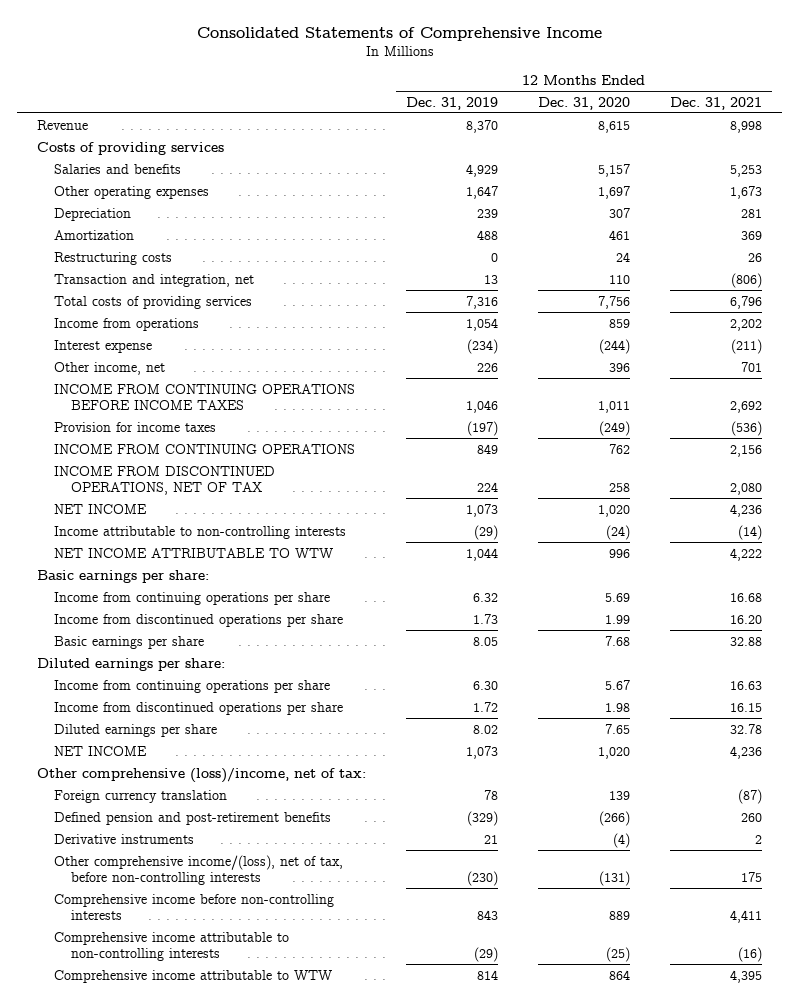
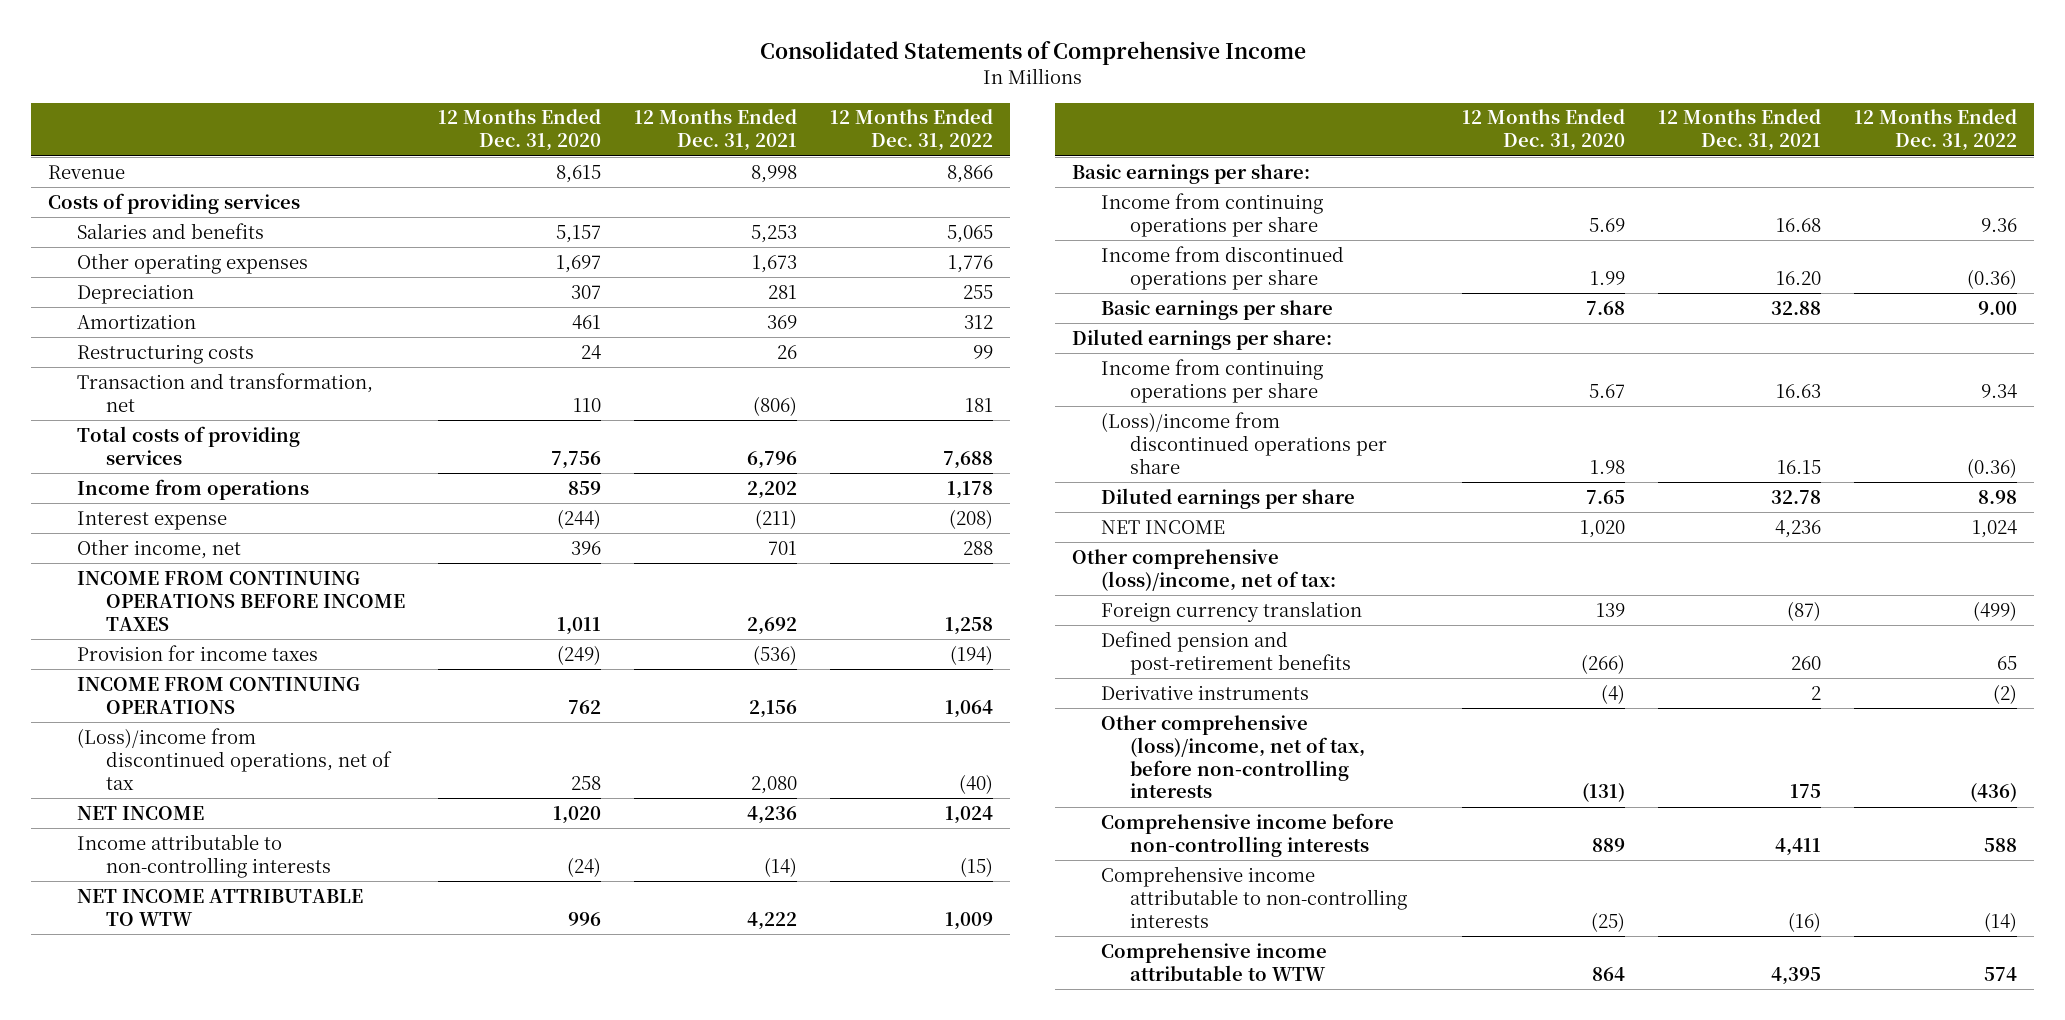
- | 12 Months Ended Dec. 31, 2019 | 12 Months Ended Dec. 31, 2020 | 12 Months Ended Dec. 31, 2021
+ | 12 Months Ended Dec. 31, 2020 | 12 Months Ended Dec. 31, 2021 | 12 Months Ended Dec. 31, 2022
- Transaction and integration, net | 13 | 110 | (806)
+ Transaction and transformation, net | 110 | (806) | 181
- INCOME FROM DISCONTINUED OPERATIONS, NET OF TAX | 224 | 258 | 2,080
+ (Loss)/income from discontinued operations, net of tax | 258 | 2,080 | (40)
- Income from discontinued operations per share | 1.72 | 1.98 | 16.15
+ (Loss)/income from discontinued operations per share | 1.98 | 16.15 | (0.36)
- Other comprehensive income/(loss), net of tax, before non-controlling interests | (230) | (131) | 175
+ Other comprehensive (loss)/income, net of tax, before non-controlling interests | (131) | 175 | (436)

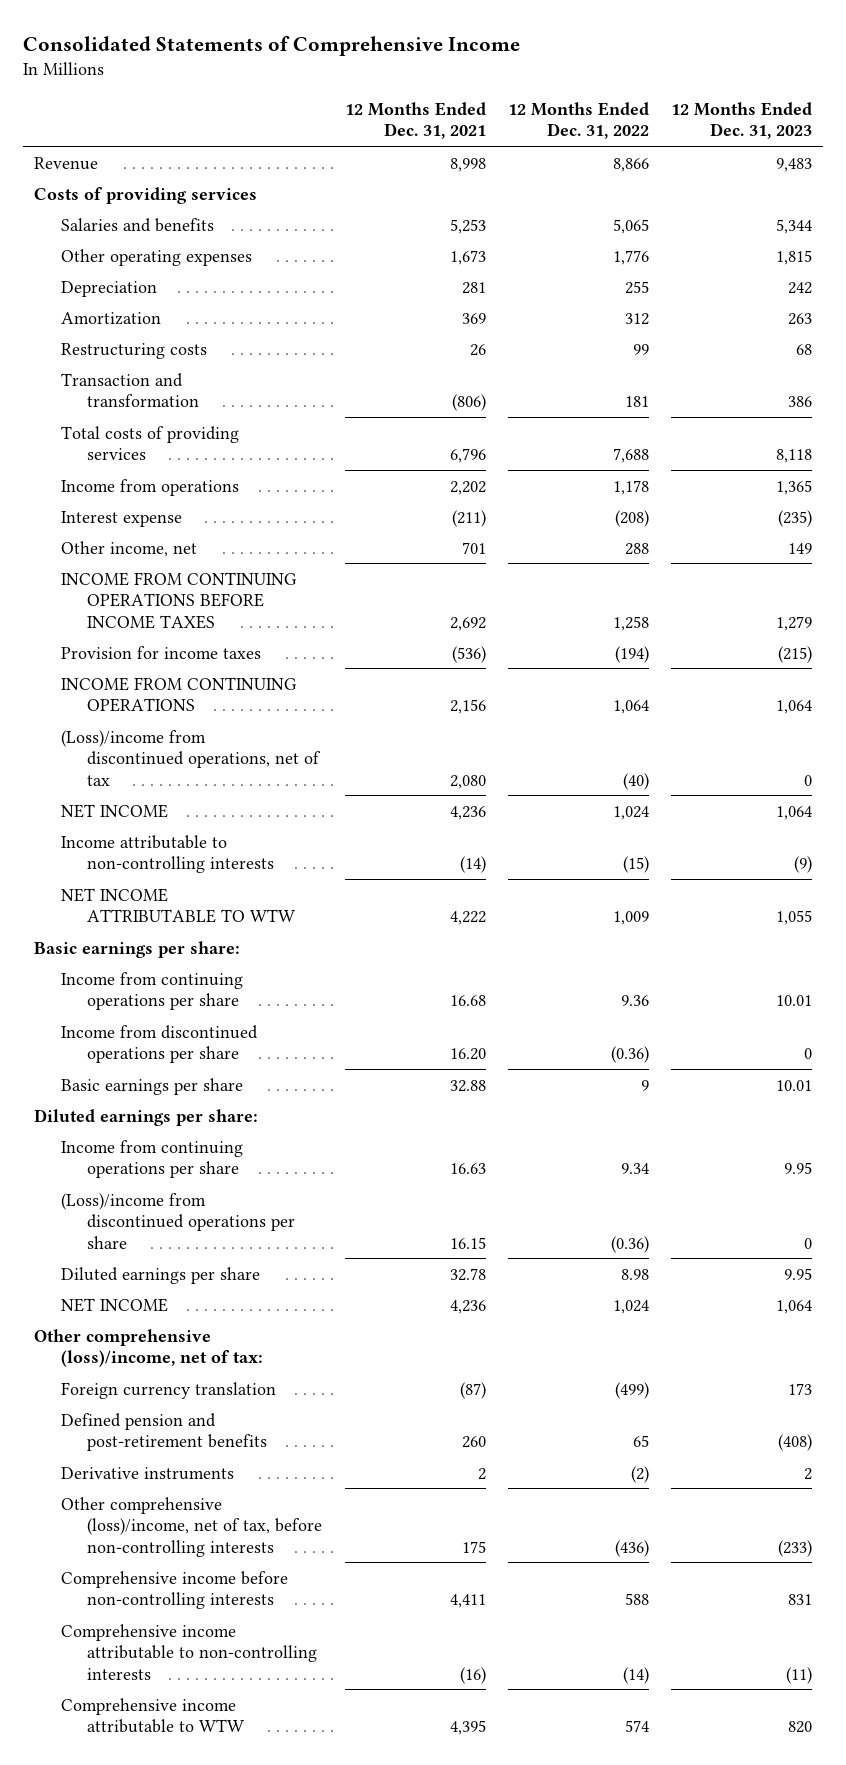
- | 12 Months Ended Dec. 31, 2020 | 12 Months Ended Dec. 31, 2021 | 12 Months Ended Dec. 31, 2022
+ | 12 Months Ended Dec. 31, 2021 | 12 Months Ended Dec. 31, 2022 | 12 Months Ended Dec. 31, 2023
- Transaction and transformation, net | 110 | (806) | 181
+ Transaction and transformation | (806) | 181 | 386
- Basic earnings per share | 7.68 | 32.88 | 9.00
+ Basic earnings per share | 32.88 | 9 | 10.01

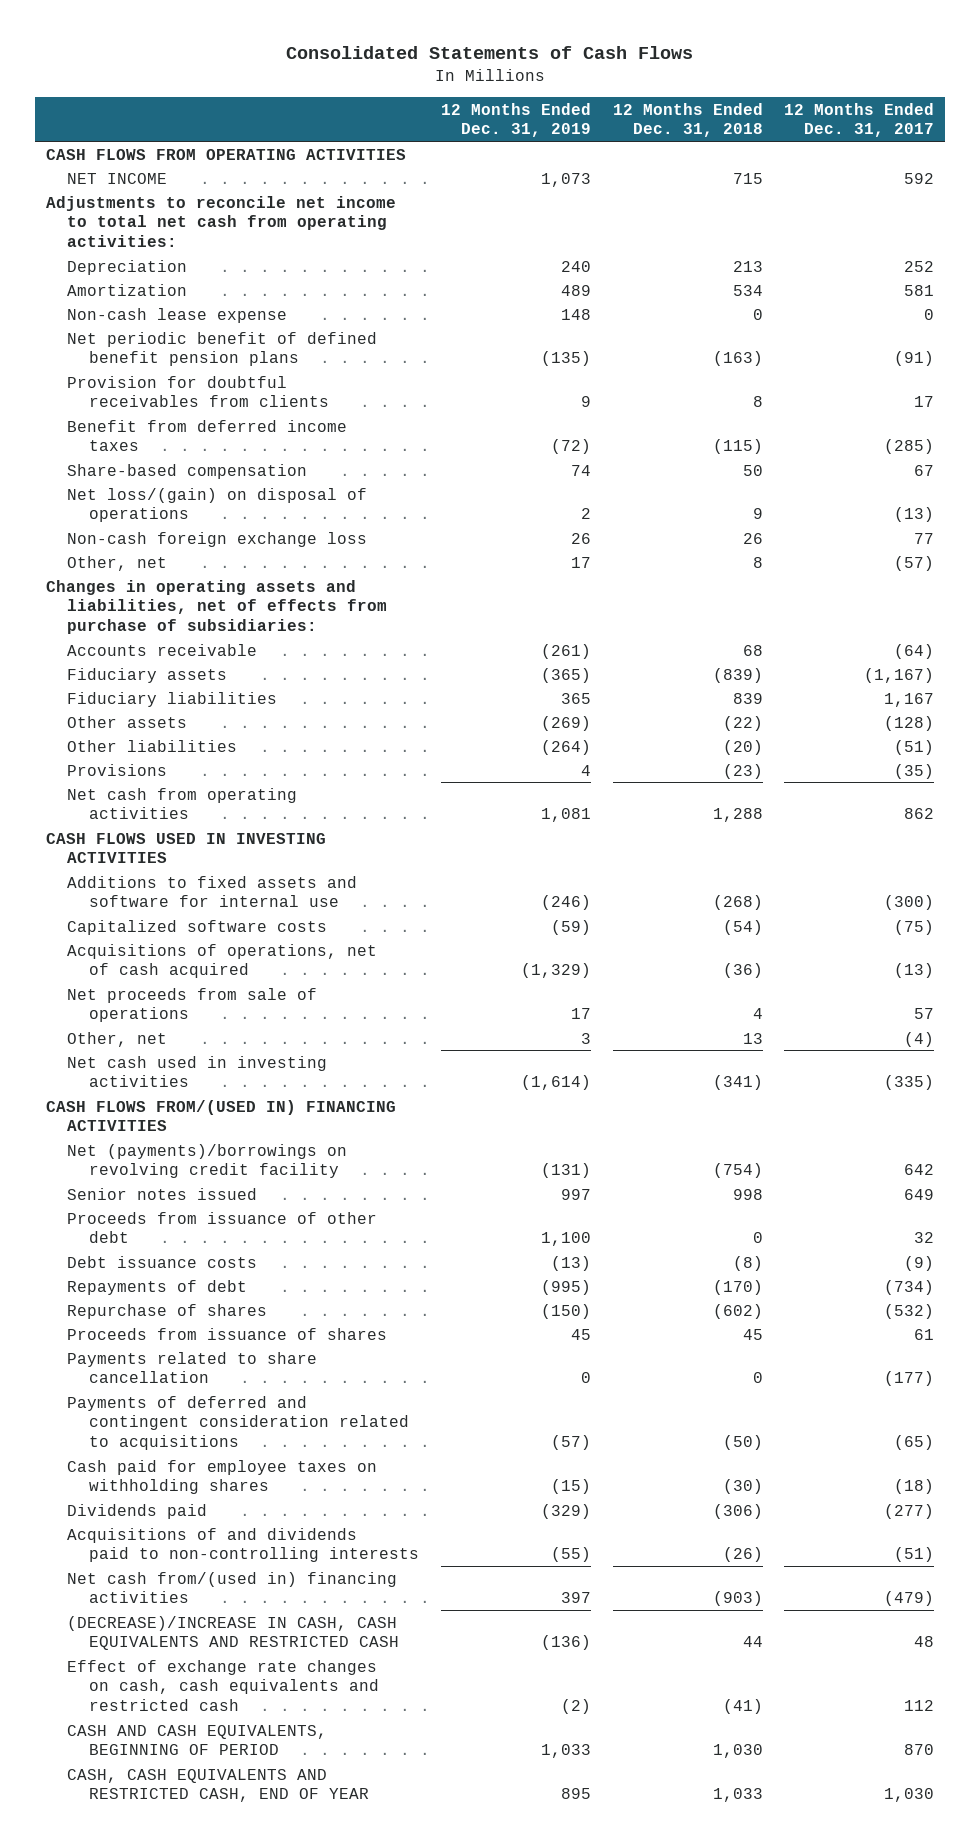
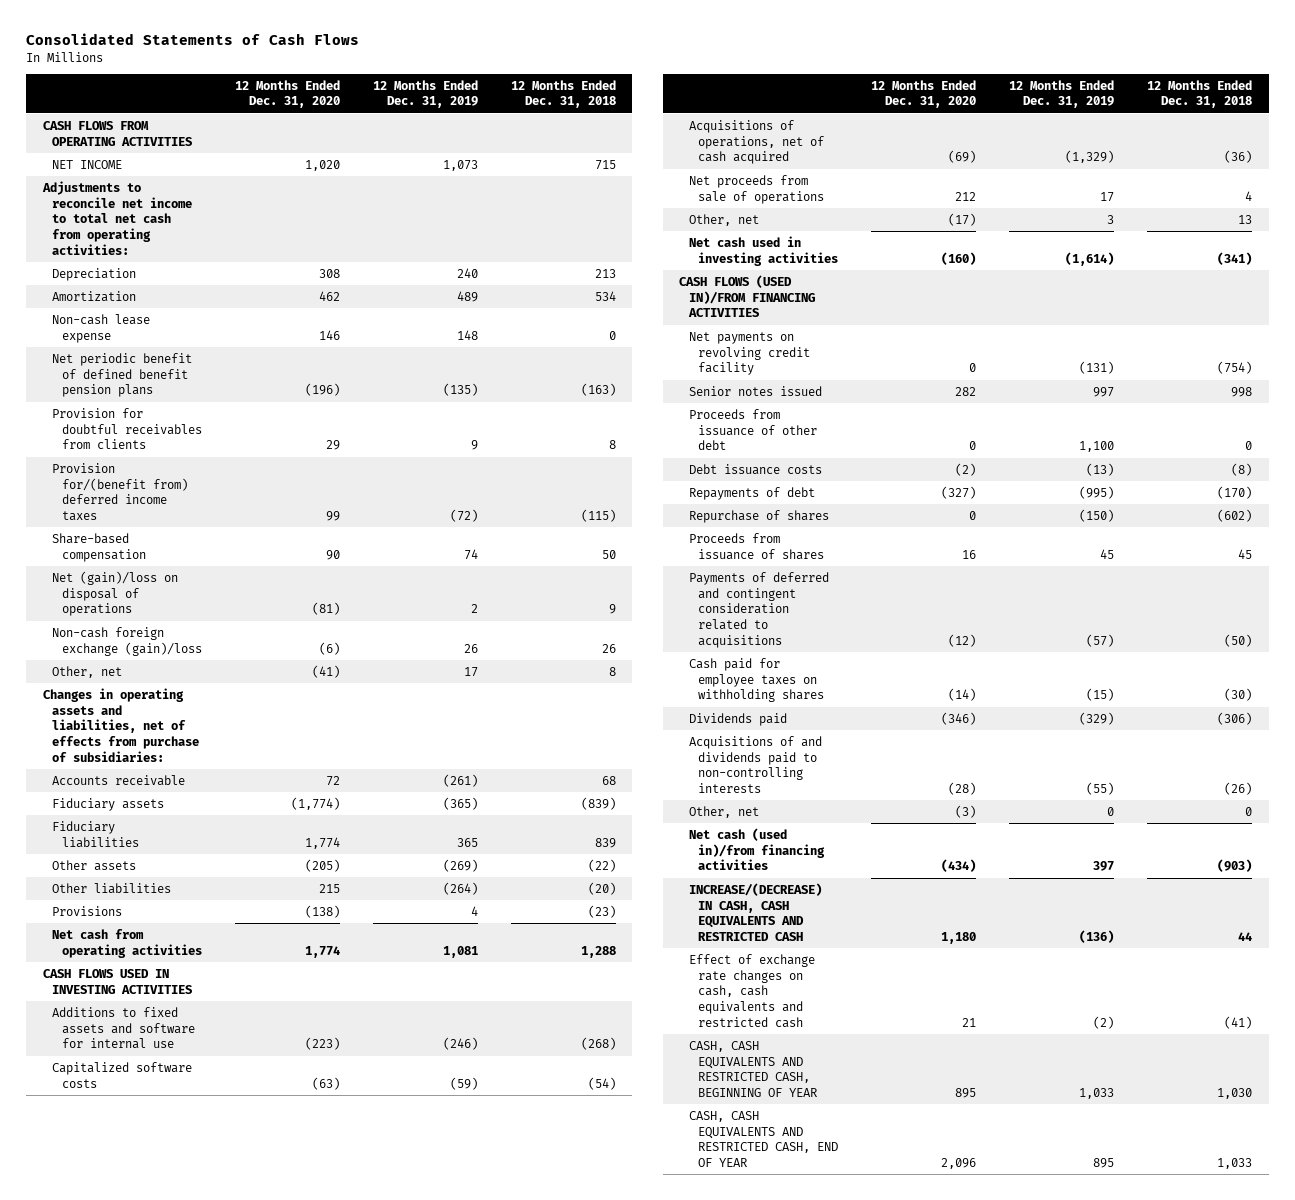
- | 12 Months Ended Dec. 31, 2019 | 12 Months Ended Dec. 31, 2018 | 12 Months Ended Dec. 31, 2017
+ | 12 Months Ended Dec. 31, 2020 | 12 Months Ended Dec. 31, 2019 | 12 Months Ended Dec. 31, 2018
- Benefit from deferred income taxes | (72) | (115) | (285)
+ Provision for/(benefit from) deferred income taxes | 99 | (72) | (115)
- Net loss/(gain) on disposal of operations | 2 | 9 | (13)
- Non-cash foreign exchange loss | 26 | 26 | 77
+ Net (gain)/loss on disposal of operations | (81) | 2 | 9
+ Non-cash foreign exchange (gain)/loss | (6) | 26 | 26
- CASH FLOWS FROM/(USED IN) FINANCING ACTIVITIES
- Net (payments)/borrowings on revolving credit facility | (131) | (754) | 642
+ CASH FLOWS (USED IN)/FROM FINANCING ACTIVITIES
+ Net payments on revolving credit facility | 0 | (131) | (754)
- Payments related to share cancellation | 0 | 0 | (177)
- Net cash from/(used in) financing activities | 397 | (903) | (479)
- (DECREASE)/INCREASE IN CASH, CASH EQUIVALENTS AND RESTRICTED CASH | (136) | 44 | 48
+ Other, net | (3) | 0 | 0
+ Net cash (used in)/from financing activities | (434) | 397 | (903)
+ INCREASE/(DECREASE) IN CASH, CASH EQUIVALENTS AND RESTRICTED CASH | 1,180 | (136) | 44
- CASH AND CASH EQUIVALENTS, BEGINNING OF PERIOD | 1,033 | 1,030 | 870
+ CASH, CASH EQUIVALENTS AND RESTRICTED CASH, BEGINNING OF YEAR | 895 | 1,033 | 1,030

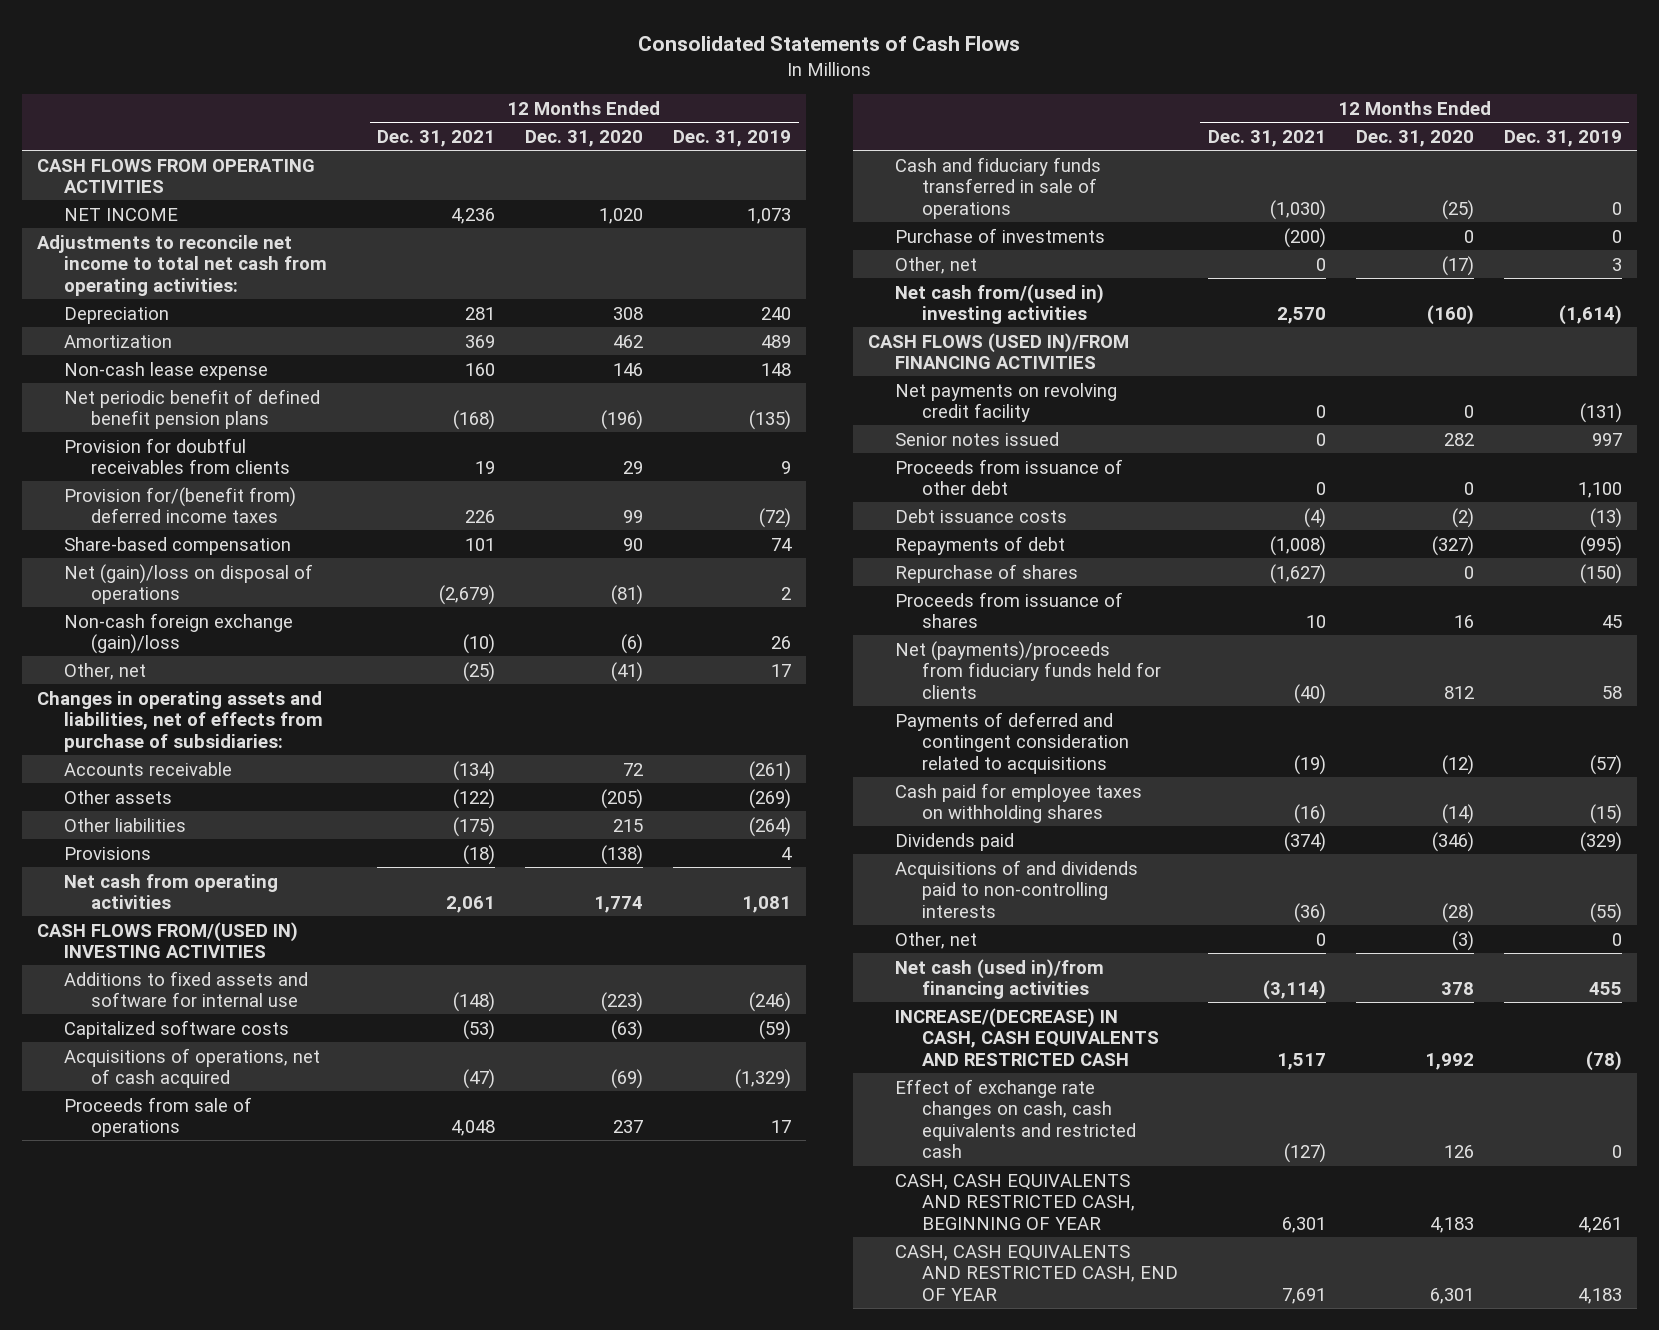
- | 12 Months Ended Dec. 31, 2020 | 12 Months Ended Dec. 31, 2019 | 12 Months Ended Dec. 31, 2018
+ | 12 Months Ended Dec. 31, 2021 | 12 Months Ended Dec. 31, 2020 | 12 Months Ended Dec. 31, 2019
- Fiduciary assets | (1,774) | (365) | (839)
- Fiduciary liabilities | 1,774 | 365 | 839
- CASH FLOWS USED IN INVESTING ACTIVITIES
+ CASH FLOWS FROM/(USED IN) INVESTING ACTIVITIES
- Net proceeds from sale of operations | 212 | 17 | 4
+ Proceeds from sale of operations | 4,048 | 237 | 17
+ Cash and fiduciary funds transferred in sale of operations | (1,030) | (25) | 0
+ Purchase of investments | (200) | 0 | 0
- Net cash used in investing activities | (160) | (1,614) | (341)
+ Net cash from/(used in) investing activities | 2,570 | (160) | (1,614)
+ Net (payments)/proceeds from fiduciary funds held for clients | (40) | 812 | 58
- Net cash (used in)/from financing activities | (434) | 397 | (903)
- INCREASE/(DECREASE) IN CASH, CASH EQUIVALENTS AND RESTRICTED CASH | 1,180 | (136) | 44
- Effect of exchange rate changes on cash, cash equivalents and restricted cash | 21 | (2) | (41)
- CASH, CASH EQUIVALENTS AND RESTRICTED CASH, BEGINNING OF YEAR | 895 | 1,033 | 1,030
- CASH, CASH EQUIVALENTS AND RESTRICTED CASH, END OF YEAR | 2,096 | 895 | 1,033
+ Net cash (used in)/from financing activities | (3,114) | 378 | 455
+ INCREASE/(DECREASE) IN CASH, CASH EQUIVALENTS AND RESTRICTED CASH | 1,517 | 1,992 | (78)
+ Effect of exchange rate changes on cash, cash equivalents and restricted cash | (127) | 126 | 0
+ CASH, CASH EQUIVALENTS AND RESTRICTED CASH, BEGINNING OF YEAR | 6,301 | 4,183 | 4,261
+ CASH, CASH EQUIVALENTS AND RESTRICTED CASH, END OF YEAR | 7,691 | 6,301 | 4,183

